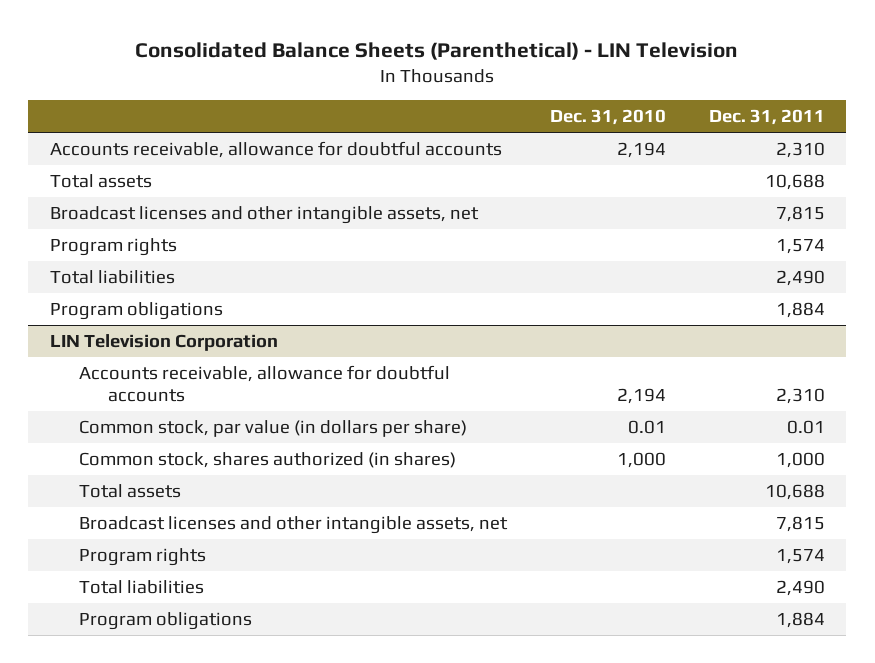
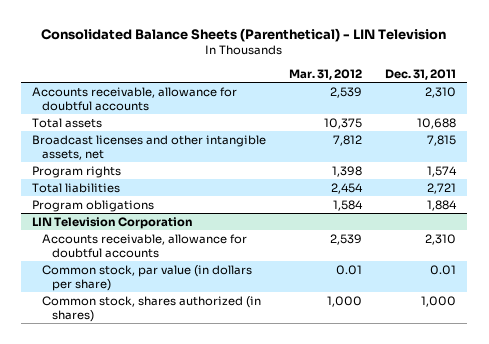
- | Dec. 31, 2010 | Dec. 31, 2011
+ | Mar. 31, 2012 | Dec. 31, 2011
- Total liabilities | | 2,490
+ Total liabilities | 2,454 | 2,721
@ LIN Television Corporation
- Total assets | | 10,688
- Broadcast licenses and other intangible assets, net | | 7,815
- Program rights | | 1,574
- Total liabilities | | 2,490
- Program obligations | | 1,884

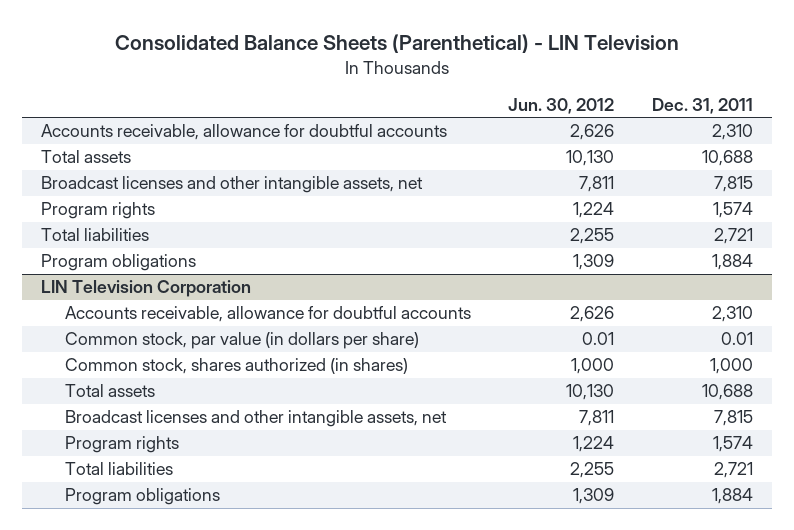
- | Mar. 31, 2012 | Dec. 31, 2011
+ | Jun. 30, 2012 | Dec. 31, 2011
@ LIN Television Corporation
+ Total assets | 10,130 | 10,688
+ Broadcast licenses and other intangible assets, net | 7,811 | 7,815
+ Program rights | 1,224 | 1,574
+ Total liabilities | 2,255 | 2,721
+ Program obligations | 1,309 | 1,884

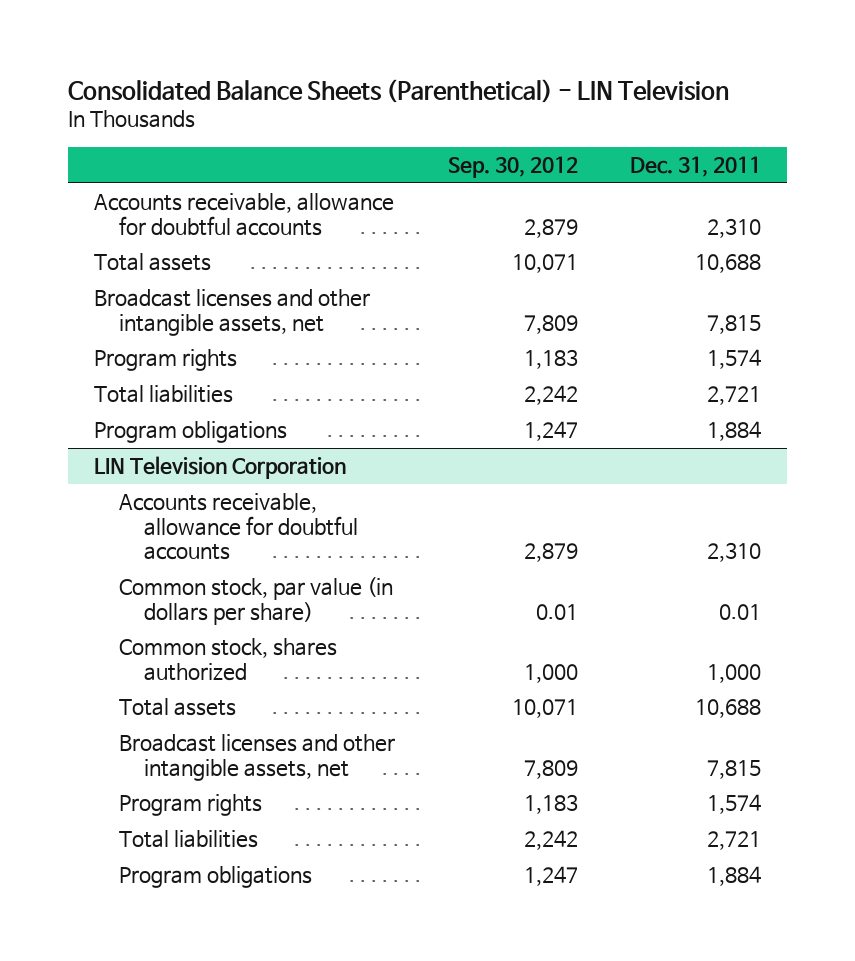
- | Jun. 30, 2012 | Dec. 31, 2011
+ | Sep. 30, 2012 | Dec. 31, 2011
@ LIN Television Corporation
- Common stock, shares authorized (in shares) | 1,000 | 1,000
+ Common stock, shares authorized | 1,000 | 1,000

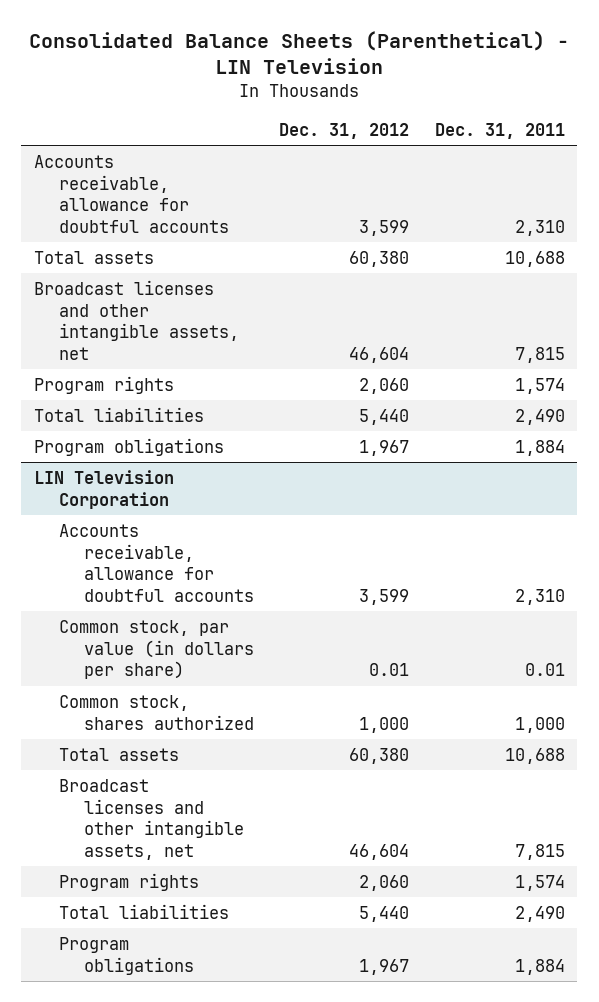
- | Sep. 30, 2012 | Dec. 31, 2011
+ | Dec. 31, 2012 | Dec. 31, 2011
- Total liabilities | 2,242 | 2,721
+ Total liabilities | 5,440 | 2,490
@ LIN Television Corporation
- Total liabilities | 2,242 | 2,721
+ Total liabilities | 5,440 | 2,490

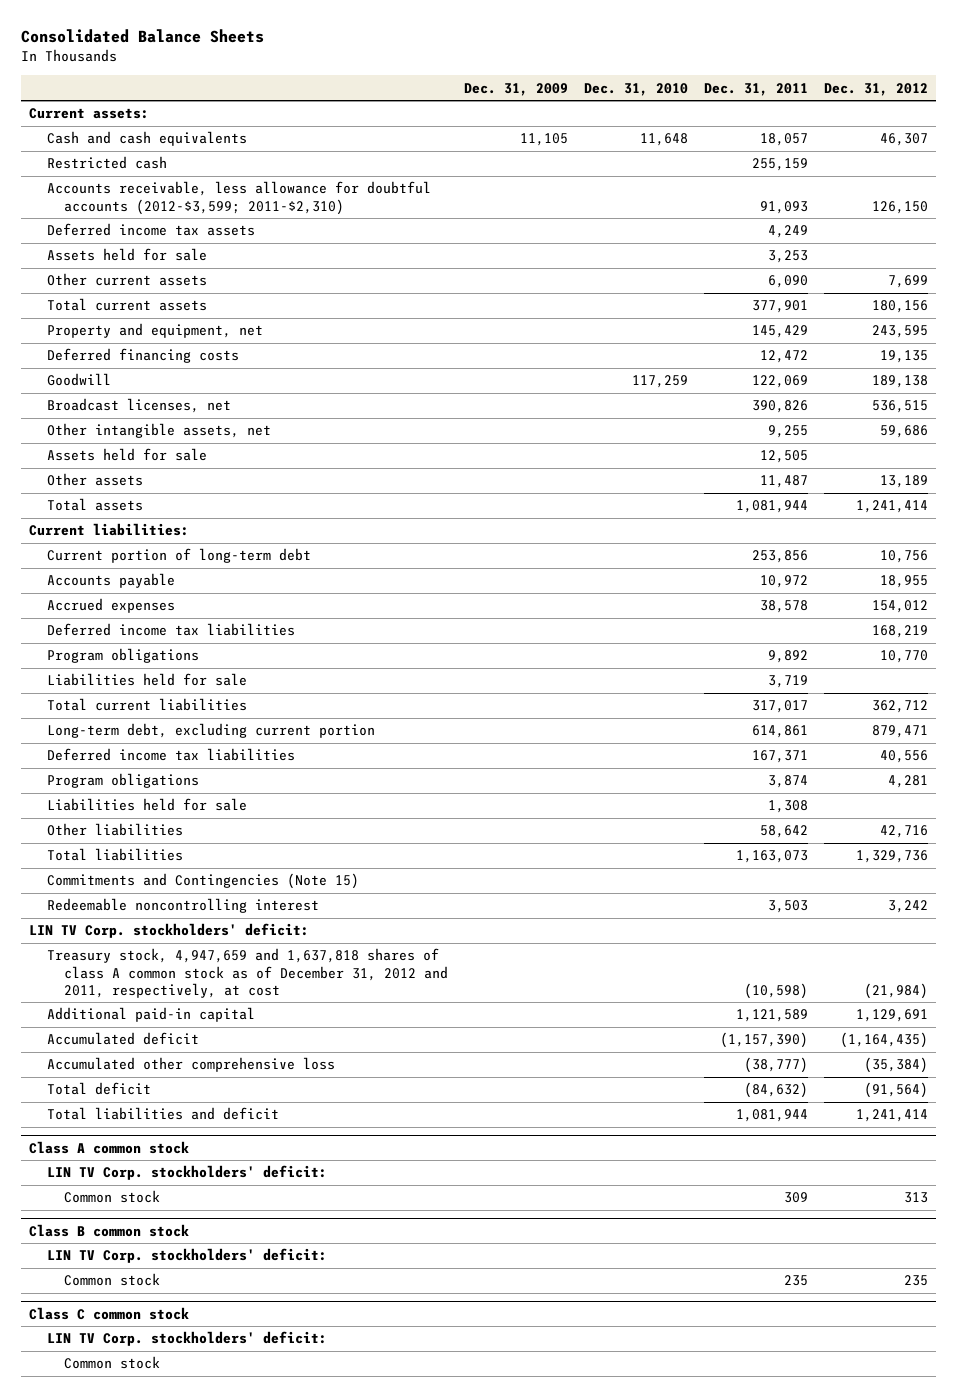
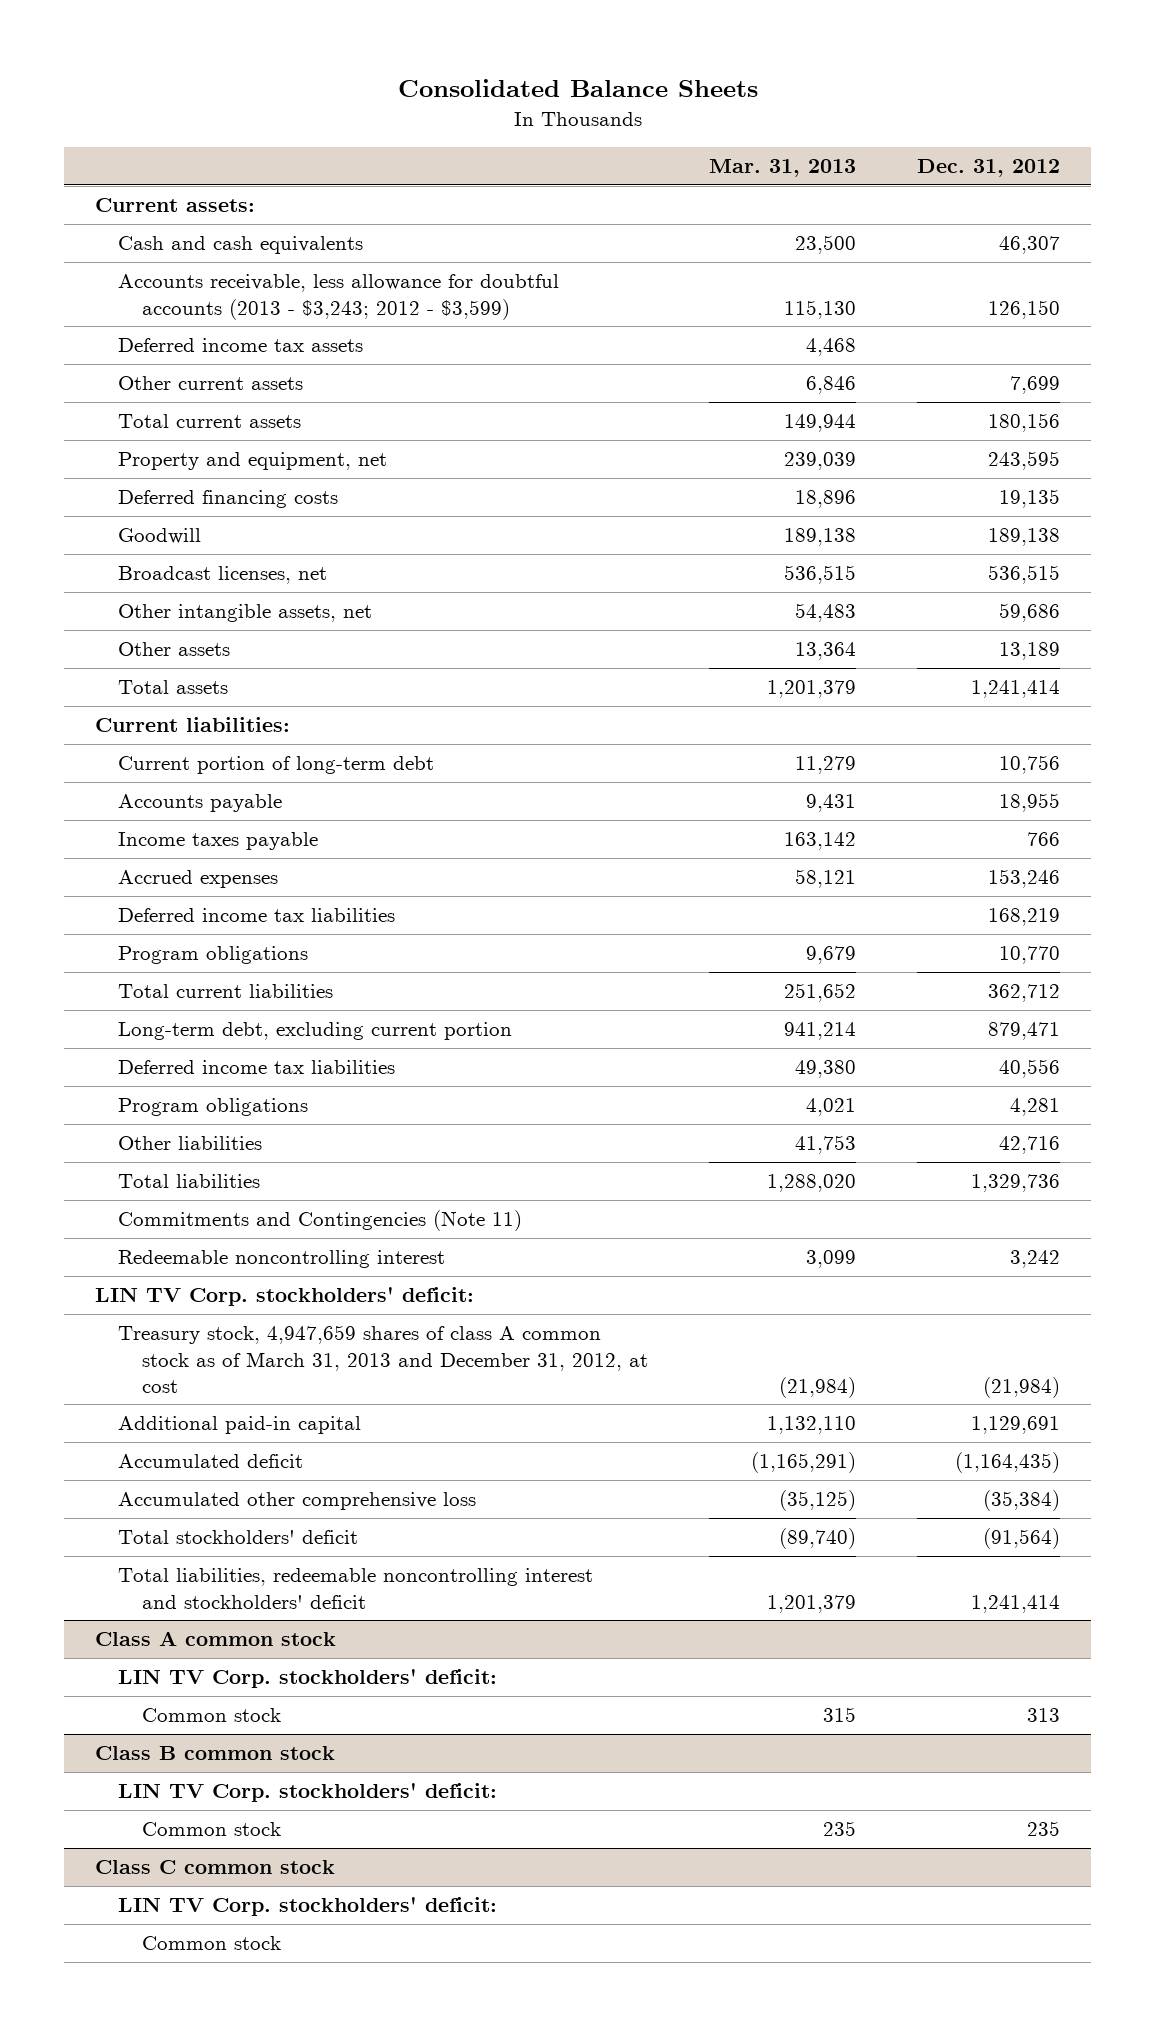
- | Dec. 31, 2009 | Dec. 31, 2010 | Dec. 31, 2011 | Dec. 31, 2012
+ | Mar. 31, 2013 | Dec. 31, 2012
- Restricted cash | | | 255,159 |
- Accounts receivable, less allowance for doubtful accounts (2012-$3,599; 2011-$2,310) | | | 91,093 | 126,150
+ Accounts receivable, less allowance for doubtful accounts (2013 - $3,243; 2012 - $3,599) | 115,130 | 126,150
- Assets held for sale | | | 3,253 |
- Assets held for sale | | | 12,505 |
- Accrued expenses | | | 38,578 | 154,012
+ Income taxes payable | 163,142 | 766
+ Accrued expenses | 58,121 | 153,246
- Liabilities held for sale | | | 3,719 |
- Liabilities held for sale | | | 1,308 |
- Commitments and Contingencies (Note 15)
+ Commitments and Contingencies (Note 11)
- Treasury stock, 4,947,659 and 1,637,818 shares of class A common stock as of December 31, 2012 and 2011, respectively, at cost | | | (10,598) | (21,984)
+ Treasury stock, 4,947,659 shares of class A common stock as of March 31, 2013 and December 31, 2012, at cost | (21,984) | (21,984)
- Total deficit | | | (84,632) | (91,564)
- Total liabilities and deficit | | | 1,081,944 | 1,241,414
+ Total stockholders' deficit | (89,740) | (91,564)
+ Total liabilities, redeemable noncontrolling interest and stockholders' deficit | 1,201,379 | 1,241,414

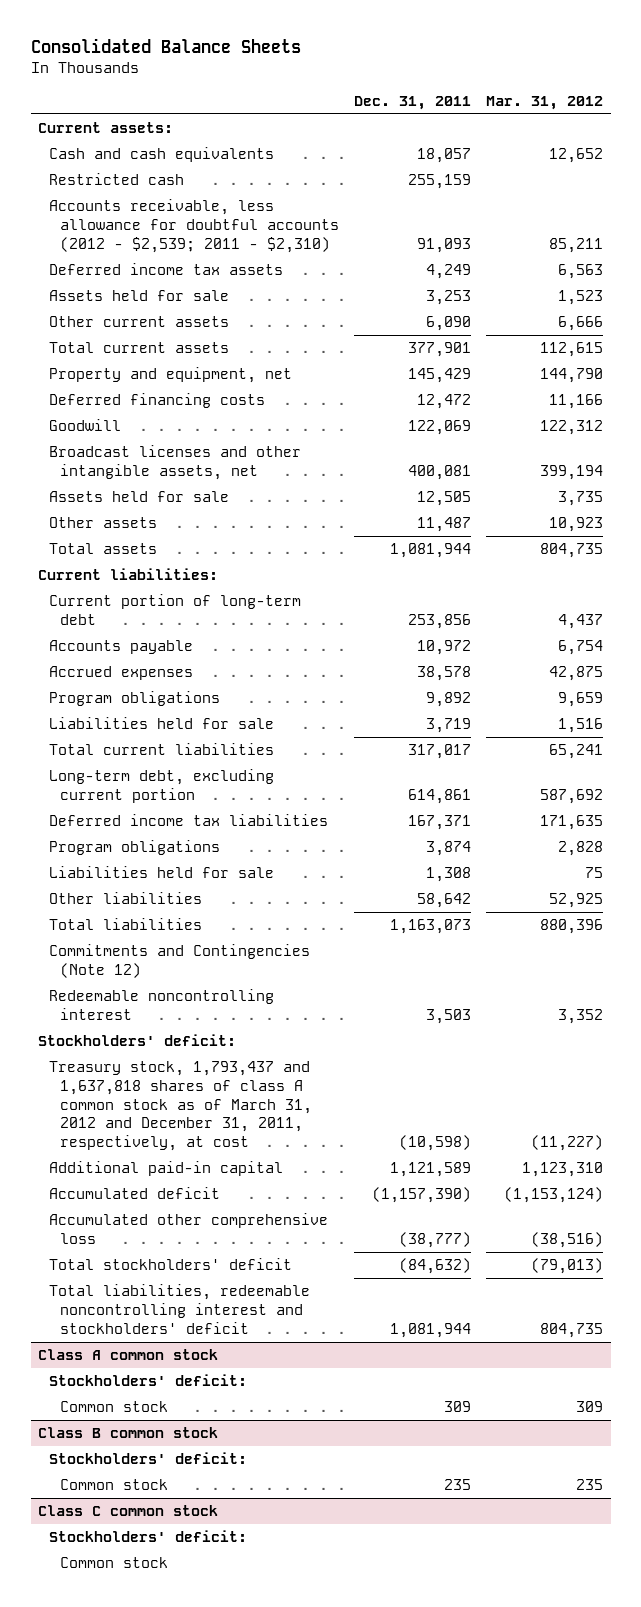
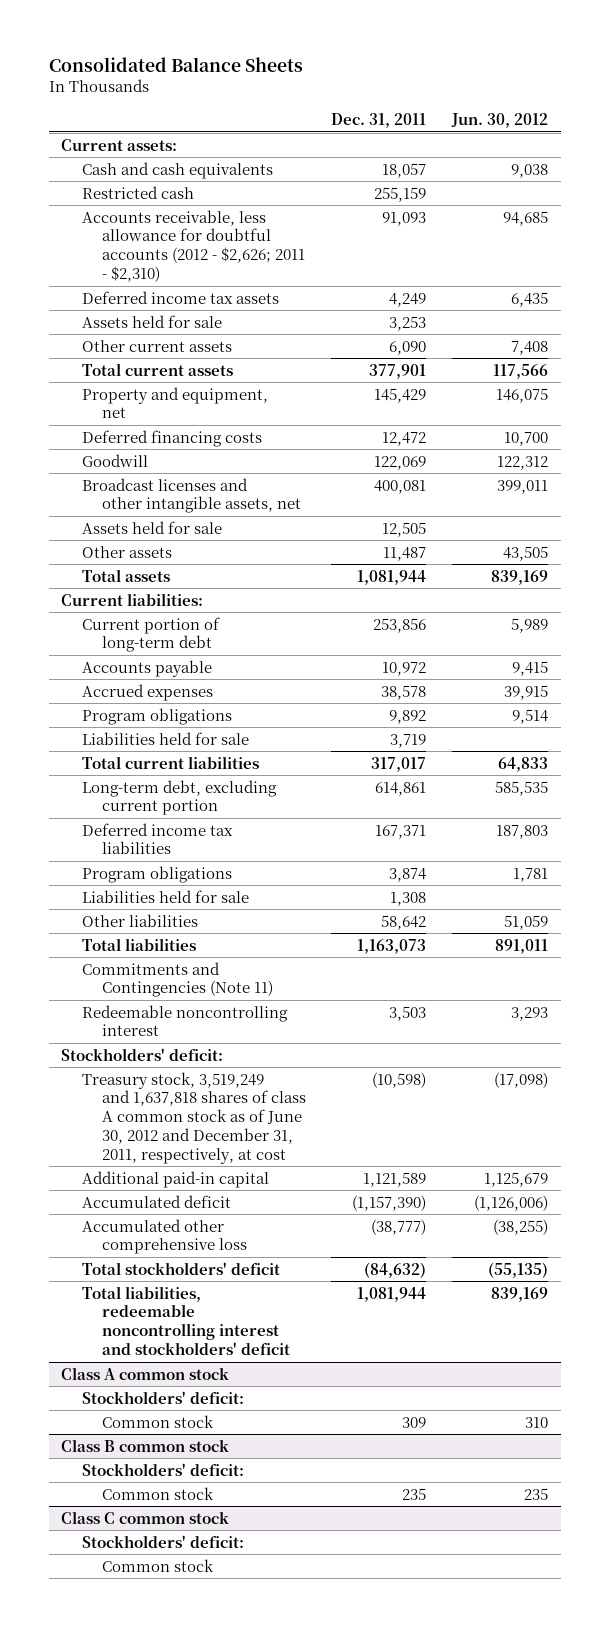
- | Dec. 31, 2011 | Mar. 31, 2012
+ | Dec. 31, 2011 | Jun. 30, 2012
- Accounts receivable, less allowance for doubtful accounts (2012 - $2,539; 2011 - $2,310) | 91,093 | 85,211
+ Accounts receivable, less allowance for doubtful accounts (2012 - $2,626; 2011 - $2,310) | 91,093 | 94,685
- Commitments and Contingencies (Note 12)
+ Commitments and Contingencies (Note 11)
- Treasury stock, 1,793,437 and 1,637,818 shares of class A common stock as of March 31, 2012 and December 31, 2011, respectively, at cost | (10,598) | (11,227)
+ Treasury stock, 3,519,249 and 1,637,818 shares of class A common stock as of June 30, 2012 and December 31, 2011, respectively, at cost | (10,598) | (17,098)

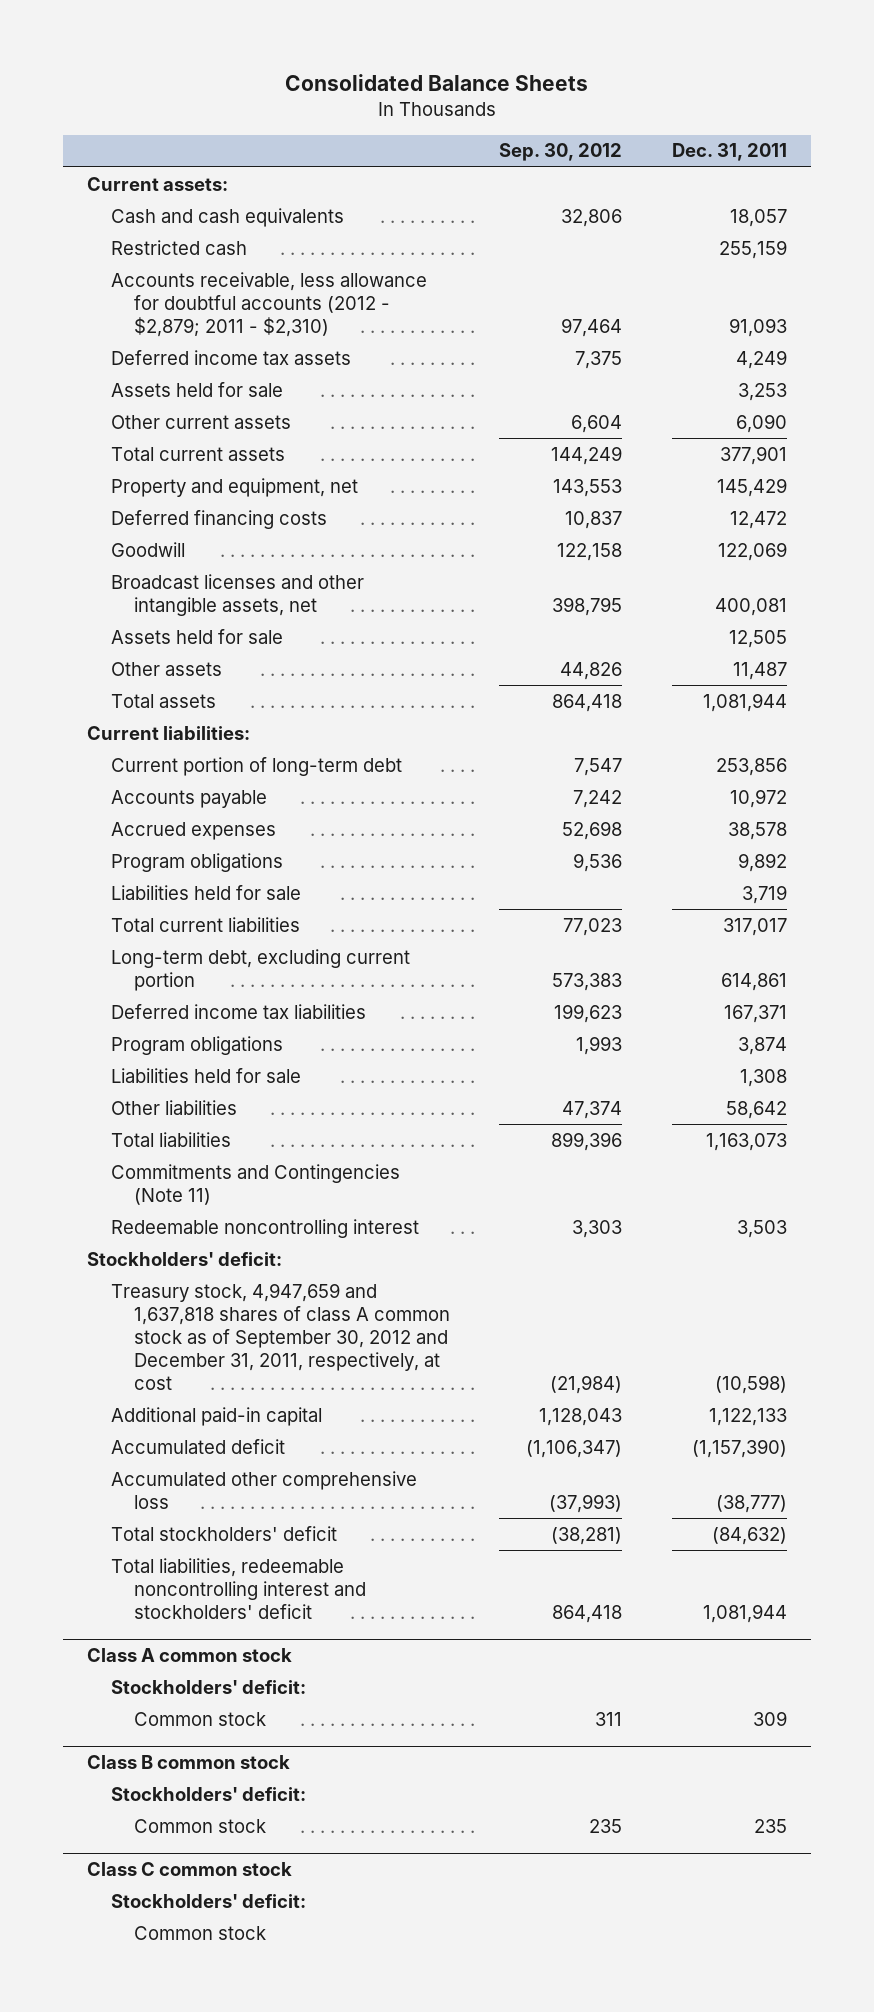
- | Dec. 31, 2011 | Jun. 30, 2012
+ | Sep. 30, 2012 | Dec. 31, 2011
- Accounts receivable, less allowance for doubtful accounts (2012 - $2,626; 2011 - $2,310) | 91,093 | 94,685
+ Accounts receivable, less allowance for doubtful accounts (2012 - $2,879; 2011 - $2,310) | 97,464 | 91,093
- Treasury stock, 3,519,249 and 1,637,818 shares of class A common stock as of June 30, 2012 and December 31, 2011, respectively, at cost | (10,598) | (17,098)
- Additional paid-in capital | 1,121,589 | 1,125,679
+ Treasury stock, 4,947,659 and 1,637,818 shares of class A common stock as of September 30, 2012 and December 31, 2011, respectively, at cost | (21,984) | (10,598)
+ Additional paid-in capital | 1,128,043 | 1,122,133

